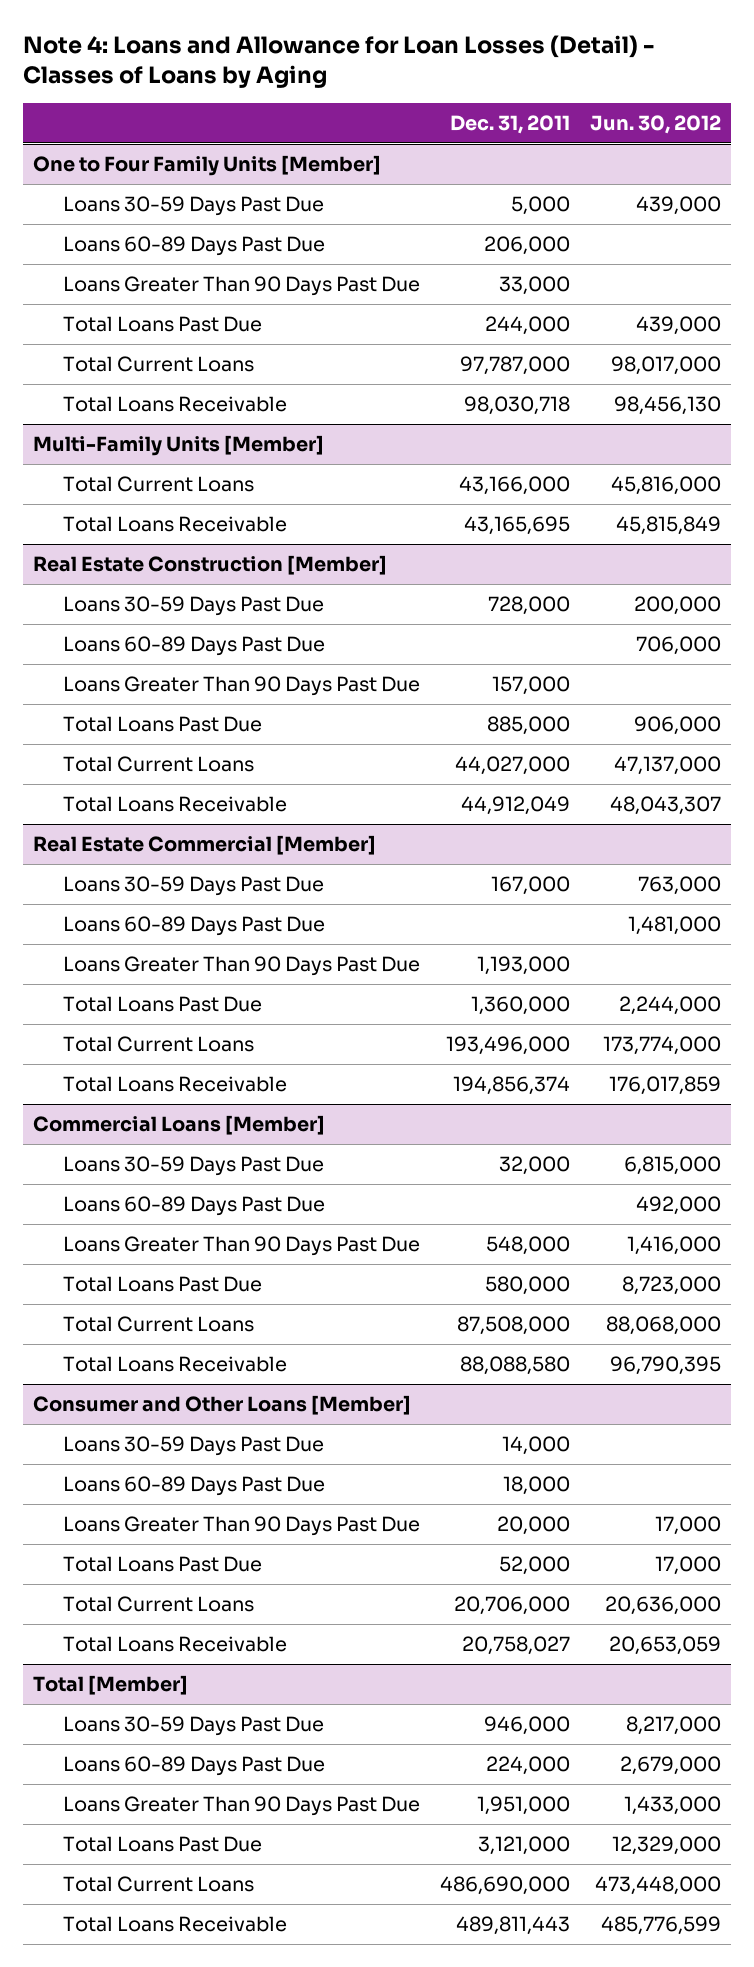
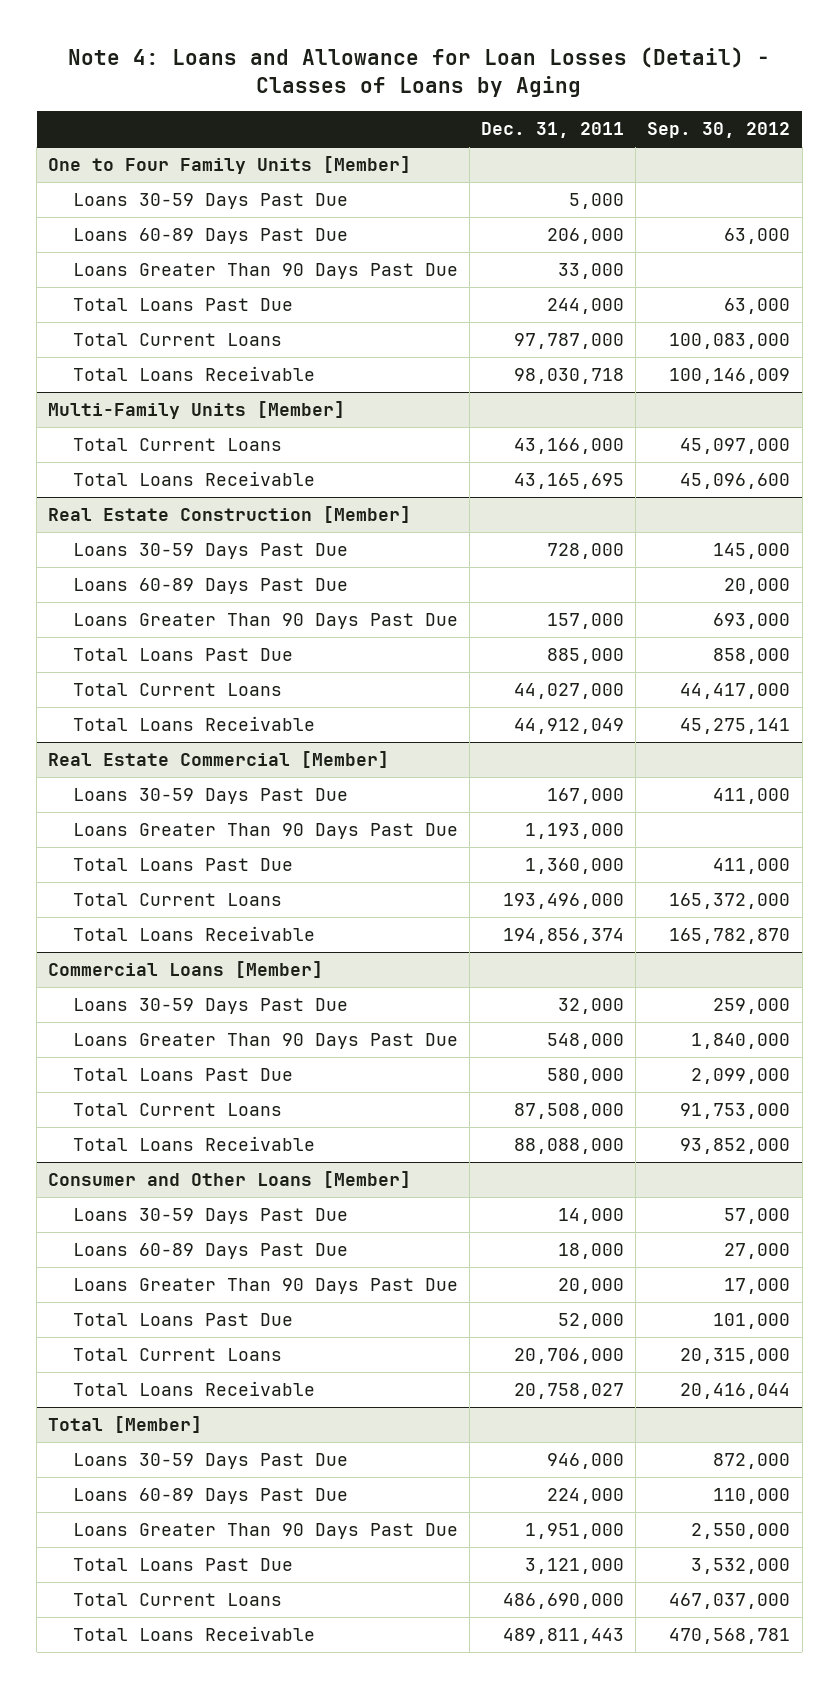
- | Dec. 31, 2011 | Jun. 30, 2012
+ | Dec. 31, 2011 | Sep. 30, 2012
@ Real Estate Commercial [Member]
- Loans 60-89 Days Past Due | | 1,481,000
@ Commercial Loans [Member]
- Loans 60-89 Days Past Due | | 492,000
- Total Loans Receivable | 88,088,580 | 96,790,395
+ Total Loans Receivable | 88,088,000 | 93,852,000

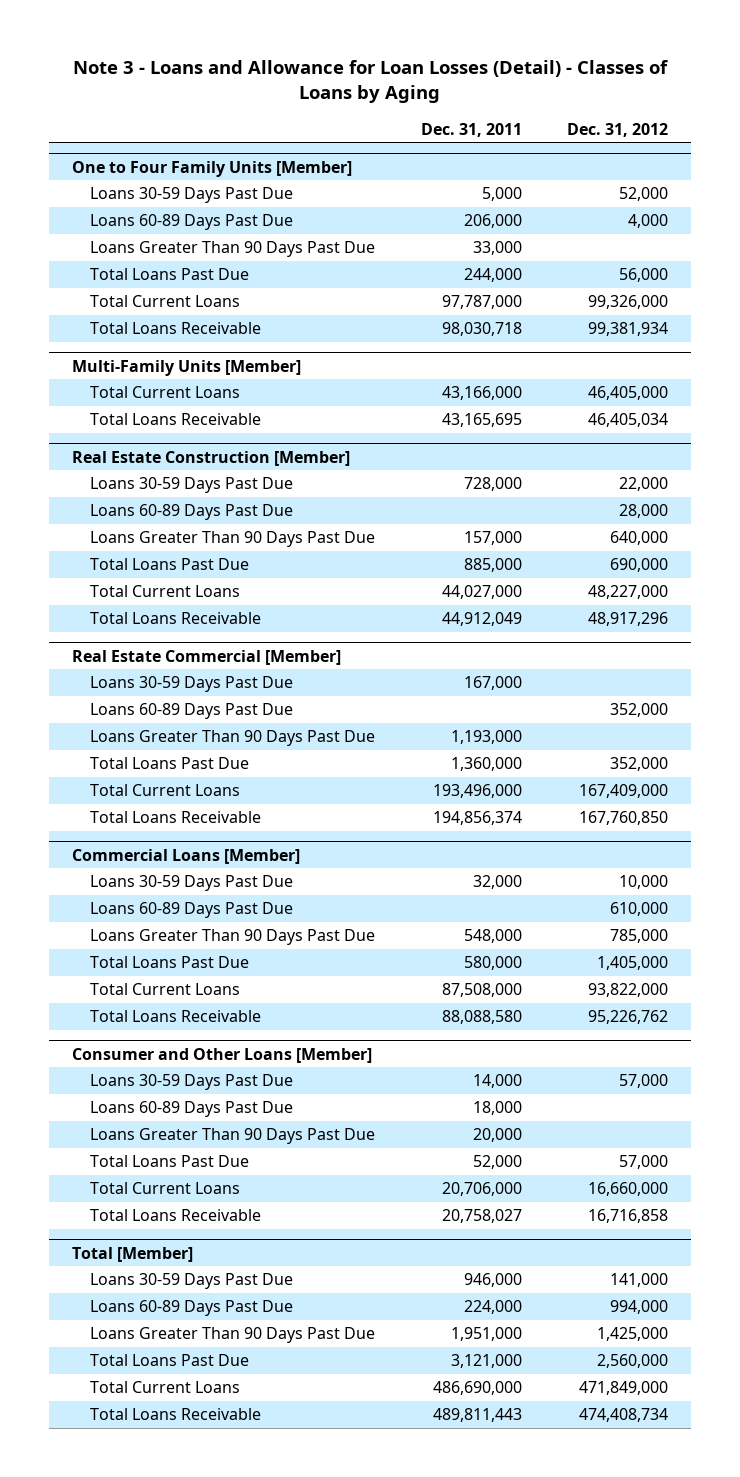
- Note 4: Loans and Allowance for Loan Losses (Detail) - Classes of Loans by Aging
+ Note 3 - Loans and Allowance for Loan Losses (Detail) - Classes of Loans by Aging
- | Dec. 31, 2011 | Sep. 30, 2012
+ | Dec. 31, 2011 | Dec. 31, 2012
@ Real Estate Commercial [Member]
+ Loans 60-89 Days Past Due | | 352,000
@ Commercial Loans [Member]
+ Loans 60-89 Days Past Due | | 610,000
- Total Loans Receivable | 88,088,000 | 93,852,000
+ Total Loans Receivable | 88,088,580 | 95,226,762

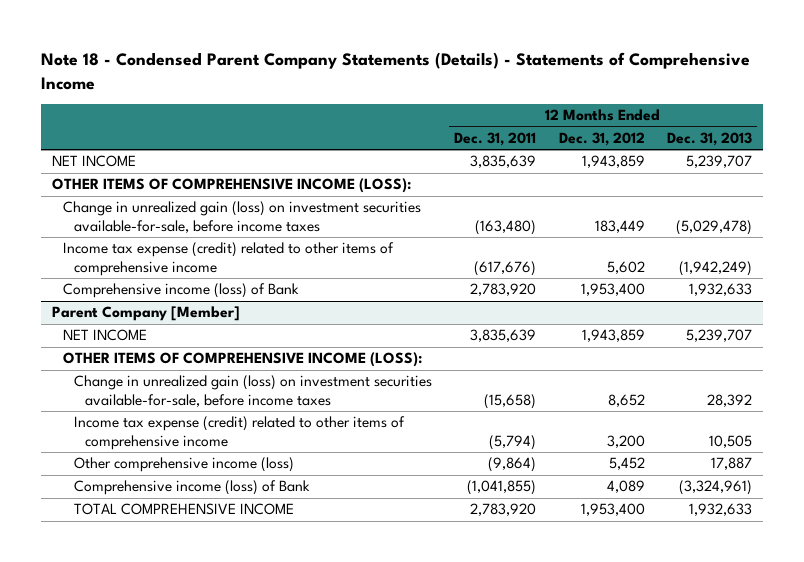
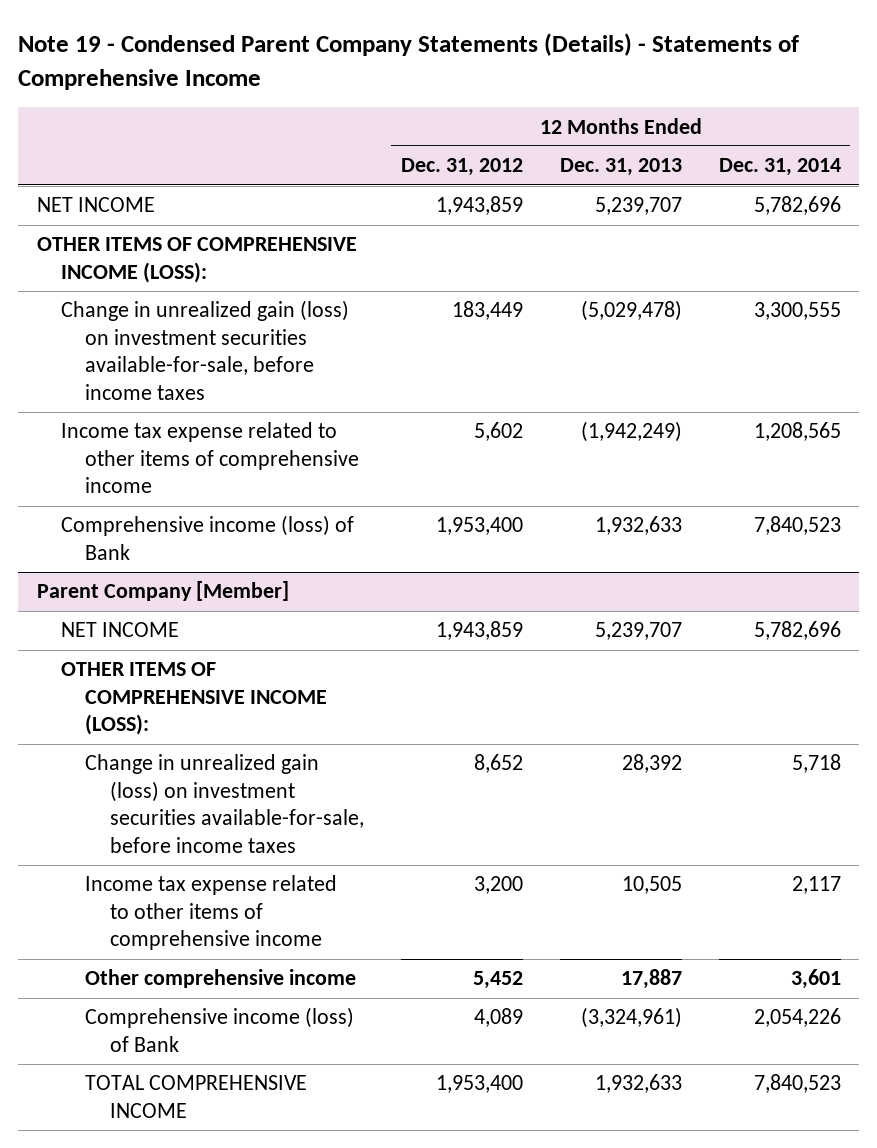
- Note 18 - Condensed Parent Company Statements (Details) - Statements of Comprehensive Income
+ Note 19 - Condensed Parent Company Statements (Details) - Statements of Comprehensive Income
- | 12 Months Ended Dec. 31, 2011 | 12 Months Ended Dec. 31, 2012 | 12 Months Ended Dec. 31, 2013
+ | 12 Months Ended Dec. 31, 2012 | 12 Months Ended Dec. 31, 2013 | 12 Months Ended Dec. 31, 2014
- Income tax expense (credit) related to other items of comprehensive income | (617,676) | 5,602 | (1,942,249)
+ Income tax expense related to other items of comprehensive income | 5,602 | (1,942,249) | 1,208,565
@ Parent Company [Member]
- Income tax expense (credit) related to other items of comprehensive income | (5,794) | 3,200 | 10,505
- Other comprehensive income (loss) | (9,864) | 5,452 | 17,887
+ Income tax expense related to other items of comprehensive income | 3,200 | 10,505 | 2,117
+ Other comprehensive income | 5,452 | 17,887 | 3,601

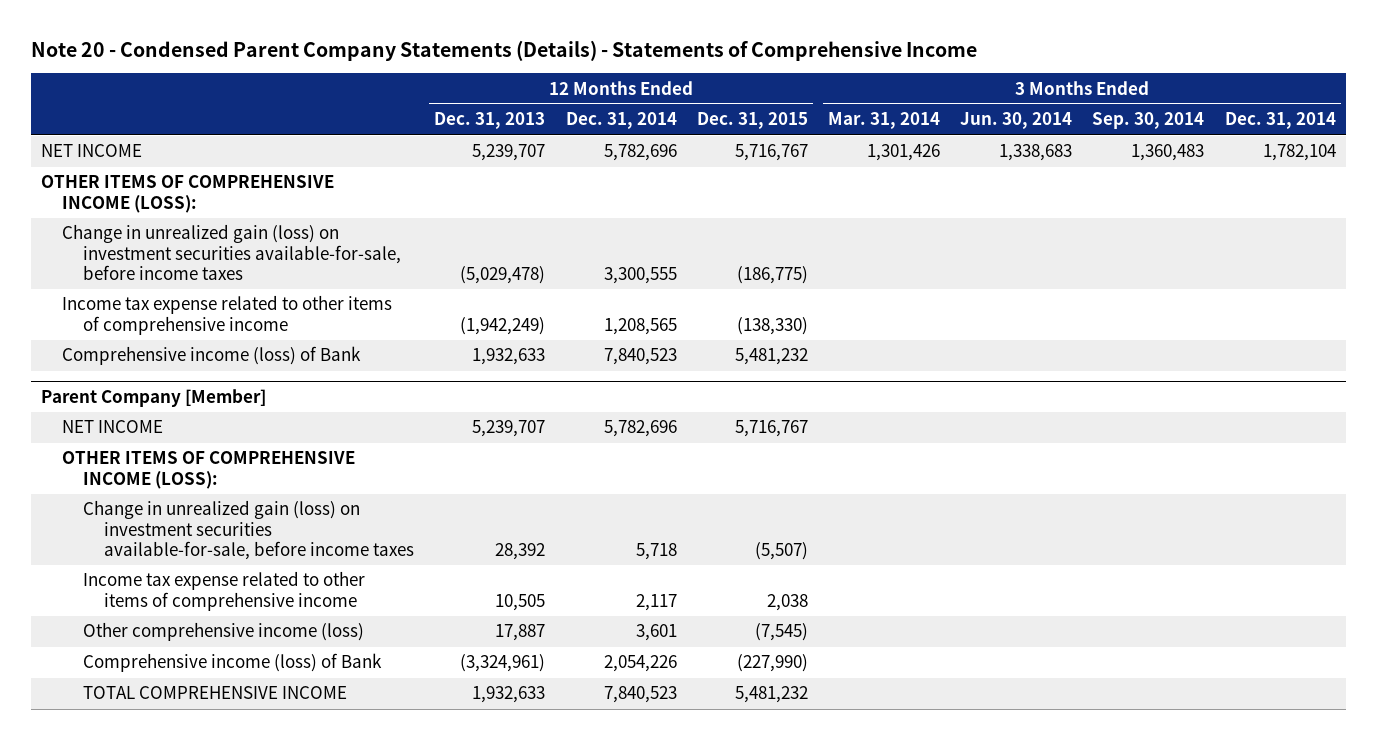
- Note 19 - Condensed Parent Company Statements (Details) - Statements of Comprehensive Income
+ Note 20 - Condensed Parent Company Statements (Details) - Statements of Comprehensive Income
- | 12 Months Ended Dec. 31, 2012 | 12 Months Ended Dec. 31, 2013 | 12 Months Ended Dec. 31, 2014
+ | 12 Months Ended Dec. 31, 2013 | 12 Months Ended Dec. 31, 2014 | 12 Months Ended Dec. 31, 2015 | 3 Months Ended Mar. 31, 2014 | 3 Months Ended Jun. 30, 2014 | 3 Months Ended Sep. 30, 2014 | 3 Months Ended Dec. 31, 2014
@ Parent Company [Member]
- Other comprehensive income | 5,452 | 17,887 | 3,601
+ Other comprehensive income (loss) | 17,887 | 3,601 | (7,545) | | | |

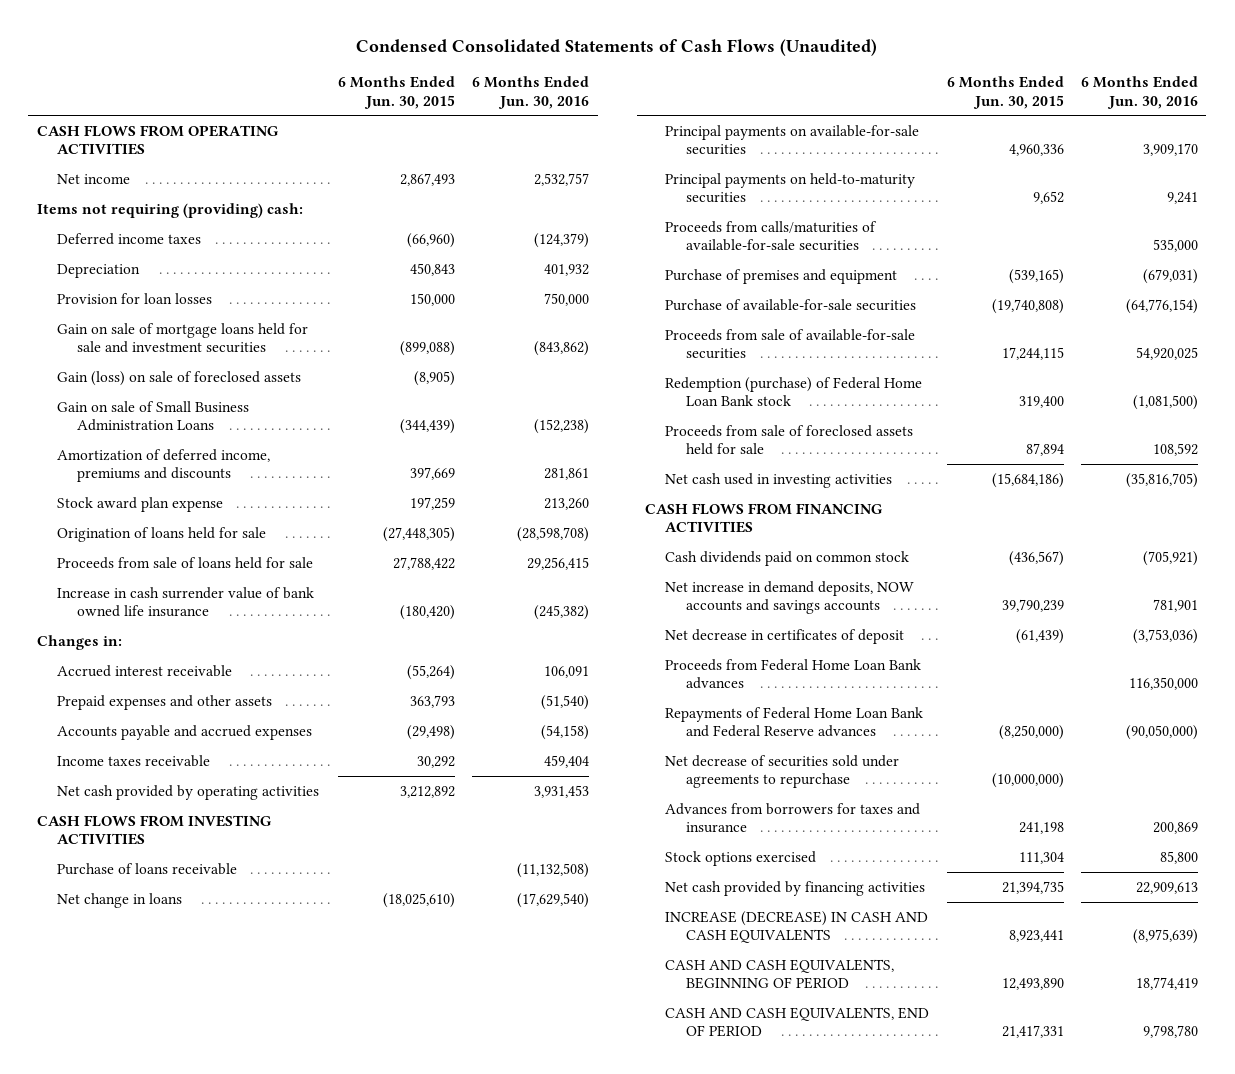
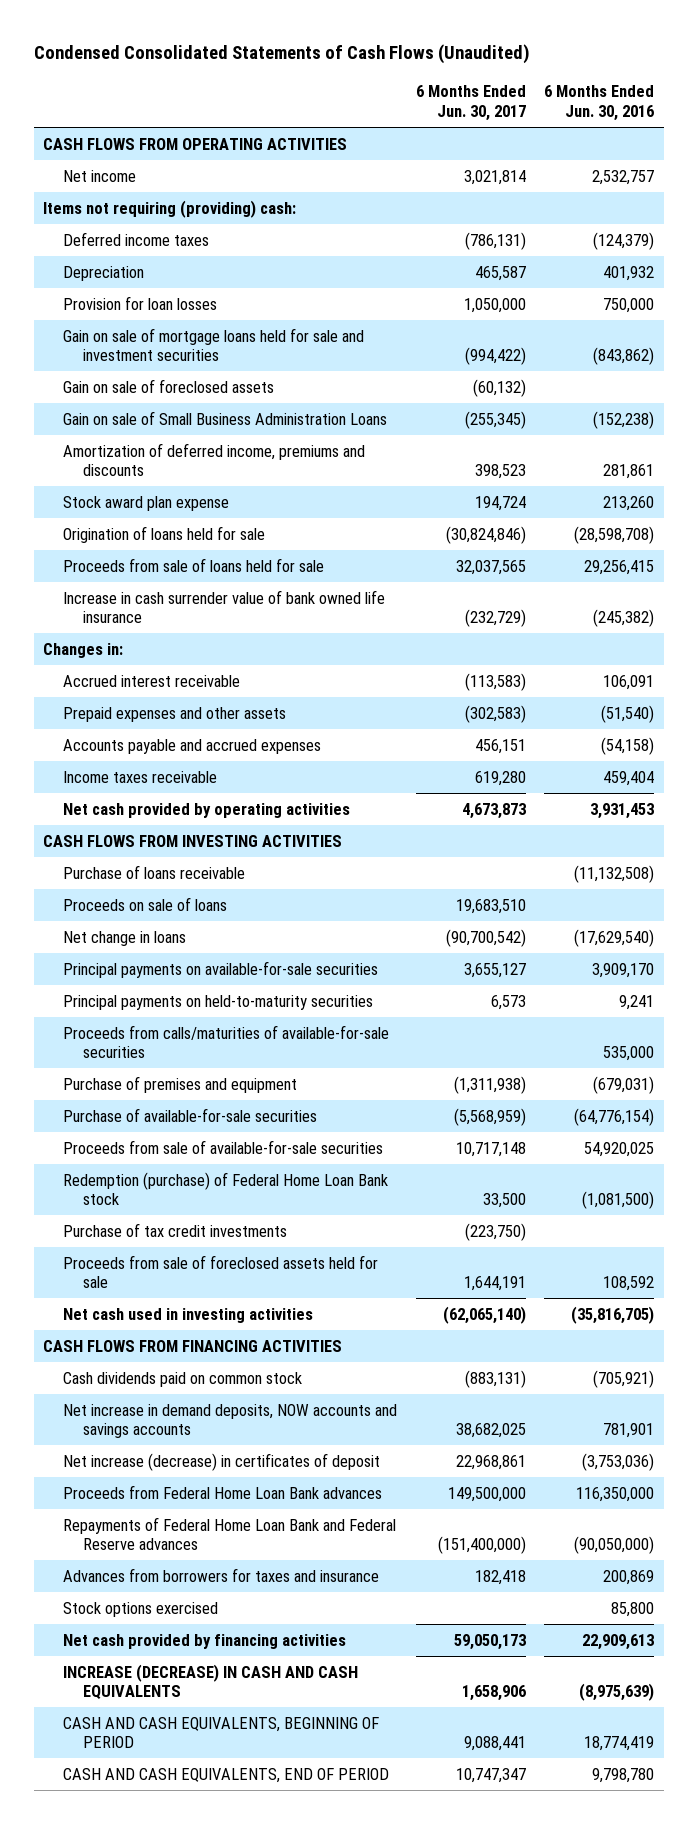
- | 6 Months Ended Jun. 30, 2015 | 6 Months Ended Jun. 30, 2016
+ | 6 Months Ended Jun. 30, 2017 | 6 Months Ended Jun. 30, 2016
- Gain (loss) on sale of foreclosed assets | (8,905) |
+ Gain on sale of foreclosed assets | (60,132) |
+ Proceeds on sale of loans | 19,683,510 |
+ Purchase of tax credit investments | (223,750) |
- Net decrease in certificates of deposit | (61,439) | (3,753,036)
+ Net increase (decrease) in certificates of deposit | 22,968,861 | (3,753,036)
- Net decrease of securities sold under agreements to repurchase | (10,000,000) |

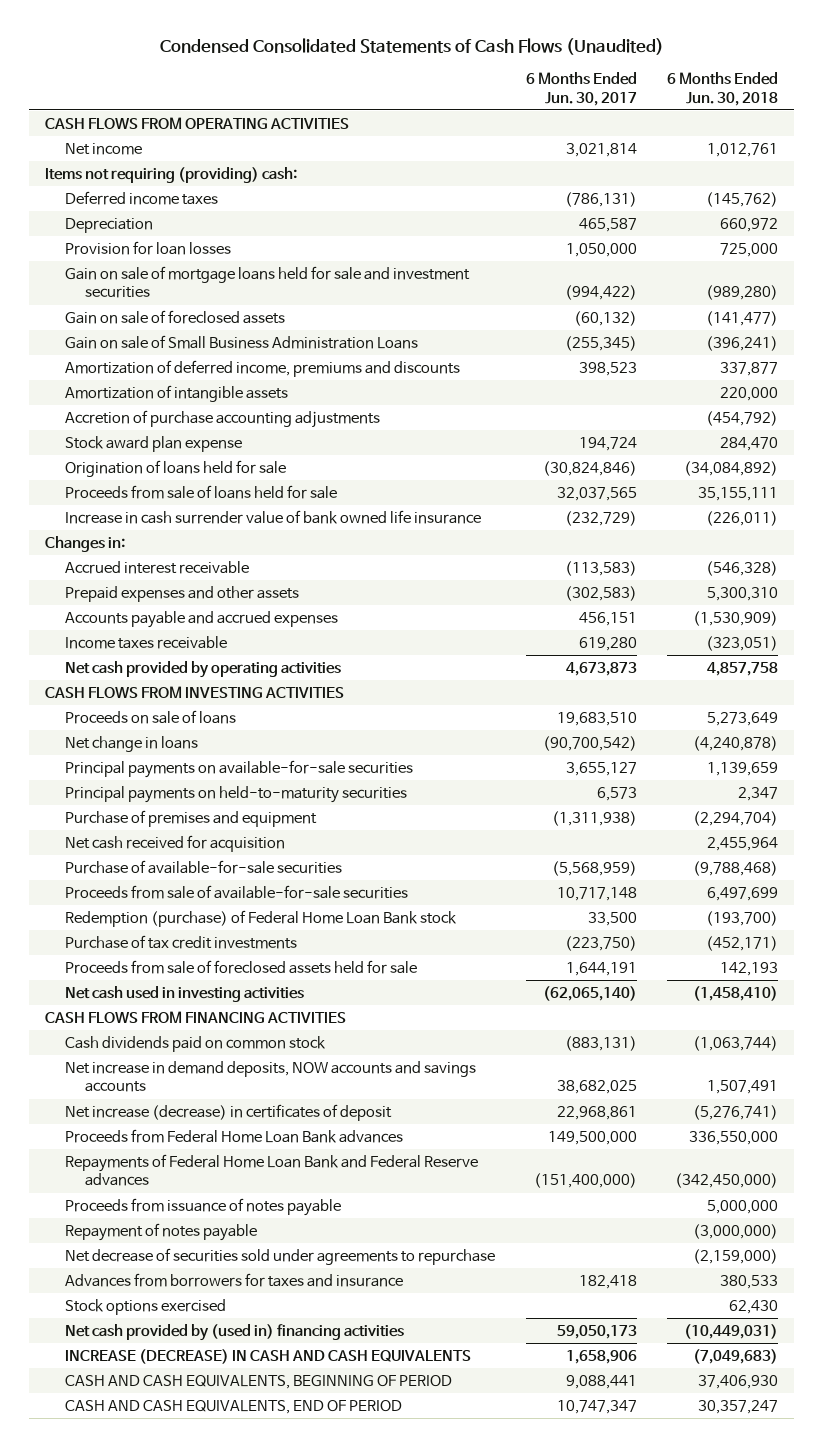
- | 6 Months Ended Jun. 30, 2017 | 6 Months Ended Jun. 30, 2016
+ | 6 Months Ended Jun. 30, 2017 | 6 Months Ended Jun. 30, 2018
+ Amortization of intangible assets | | 220,000
+ Accretion of purchase accounting adjustments | | (454,792)
- Purchase of loans receivable | | (11,132,508)
- Proceeds from calls/maturities of available-for-sale securities | | 535,000
+ Net cash received for acquisition | | 2,455,964
+ Proceeds from issuance of notes payable | | 5,000,000
+ Repayment of notes payable | | (3,000,000)
+ Net decrease of securities sold under agreements to repurchase | | (2,159,000)
- Net cash provided by financing activities | 59,050,173 | 22,909,613
+ Net cash provided by (used in) financing activities | 59,050,173 | (10,449,031)

